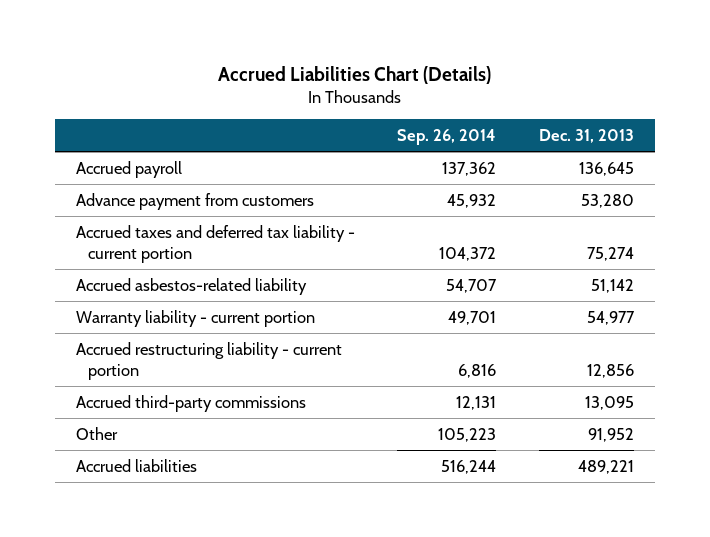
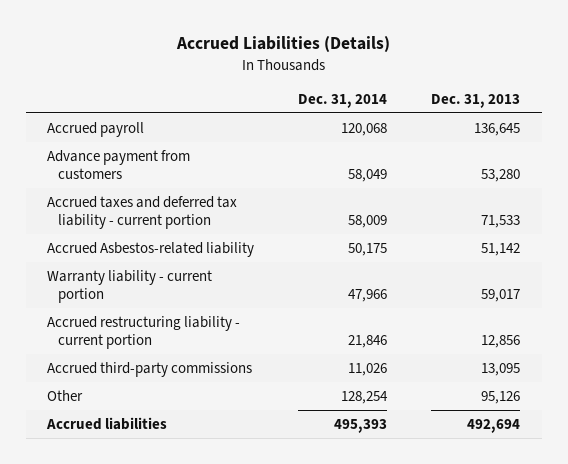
- Accrued Liabilities Chart (Details)
+ Accrued Liabilities (Details)
- | Sep. 26, 2014 | Dec. 31, 2013
+ | Dec. 31, 2014 | Dec. 31, 2013
- Accrued taxes and deferred tax liability - current portion | 104,372 | 75,274
- Accrued asbestos-related liability | 54,707 | 51,142
- Warranty liability - current portion | 49,701 | 54,977
+ Accrued taxes and deferred tax liability - current portion | 58,009 | 71,533
+ Accrued Asbestos-related liability | 50,175 | 51,142
+ Warranty liability - current portion | 47,966 | 59,017
- Other | 105,223 | 91,952
- Accrued liabilities | 516,244 | 489,221
+ Other | 128,254 | 95,126
+ Accrued liabilities | 495,393 | 492,694

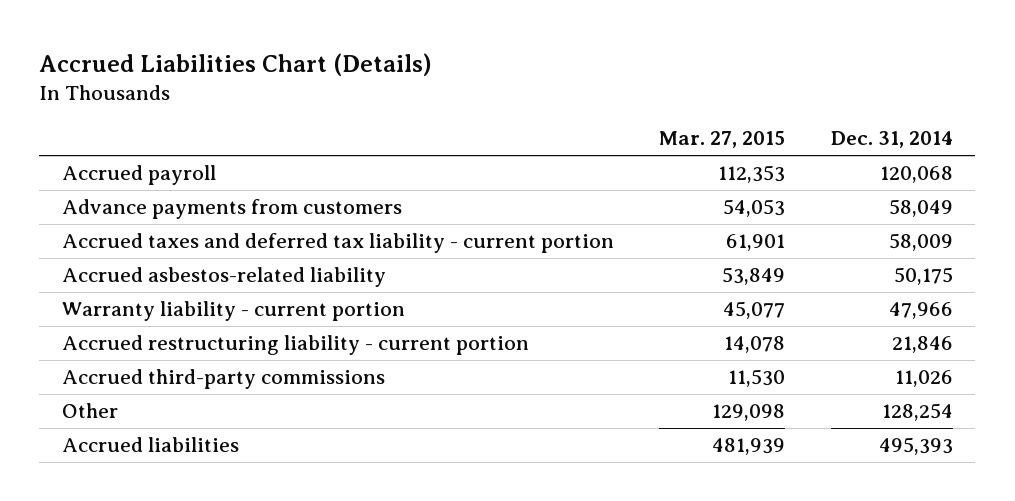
- Accrued Liabilities (Details)
+ Accrued Liabilities Chart (Details)
- | Dec. 31, 2014 | Dec. 31, 2013
+ | Mar. 27, 2015 | Dec. 31, 2014
- Advance payment from customers | 58,049 | 53,280
+ Advance payments from customers | 54,053 | 58,049
- Accrued Asbestos-related liability | 50,175 | 51,142
+ Accrued asbestos-related liability | 53,849 | 50,175

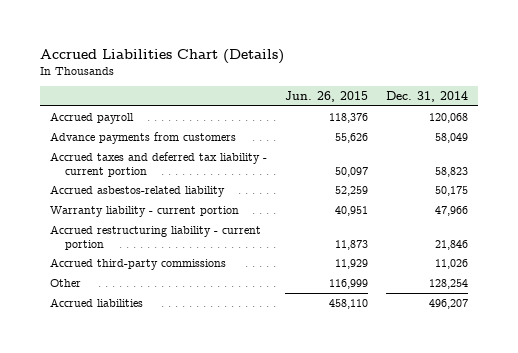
- | Mar. 27, 2015 | Dec. 31, 2014
+ | Jun. 26, 2015 | Dec. 31, 2014
- Accrued taxes and deferred tax liability - current portion | 61,901 | 58,009
+ Accrued taxes and deferred tax liability - current portion | 50,097 | 58,823
- Accrued liabilities | 481,939 | 495,393
+ Accrued liabilities | 458,110 | 496,207

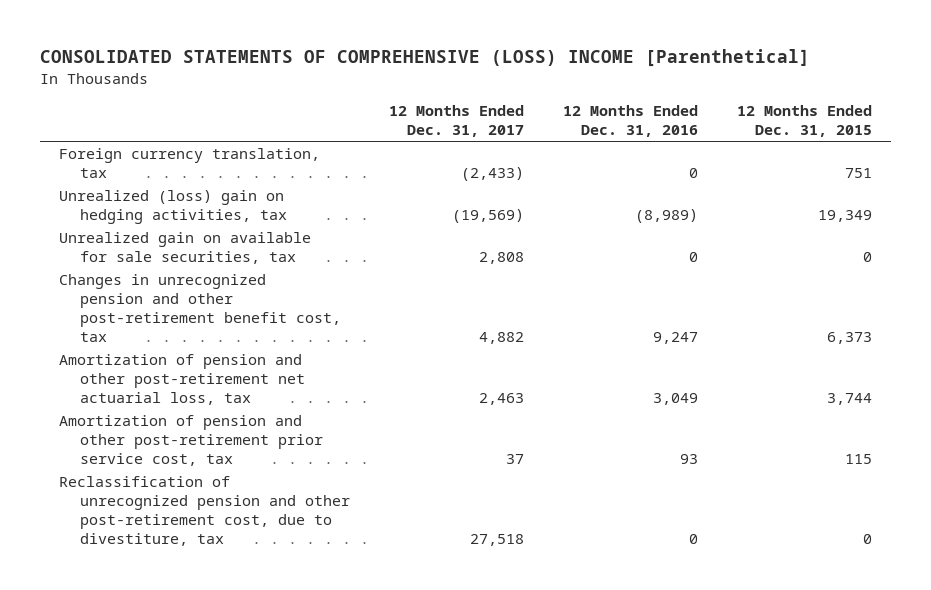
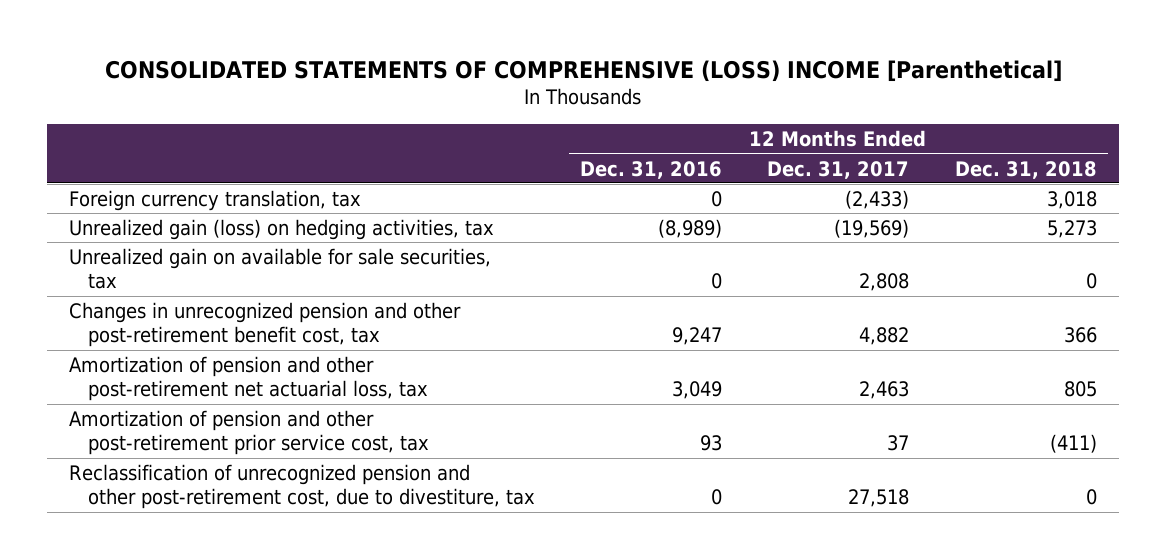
- | 12 Months Ended Dec. 31, 2017 | 12 Months Ended Dec. 31, 2016 | 12 Months Ended Dec. 31, 2015
+ | 12 Months Ended Dec. 31, 2016 | 12 Months Ended Dec. 31, 2017 | 12 Months Ended Dec. 31, 2018
- Unrealized (loss) gain on hedging activities, tax | (19,569) | (8,989) | 19,349
+ Unrealized gain (loss) on hedging activities, tax | (8,989) | (19,569) | 5,273

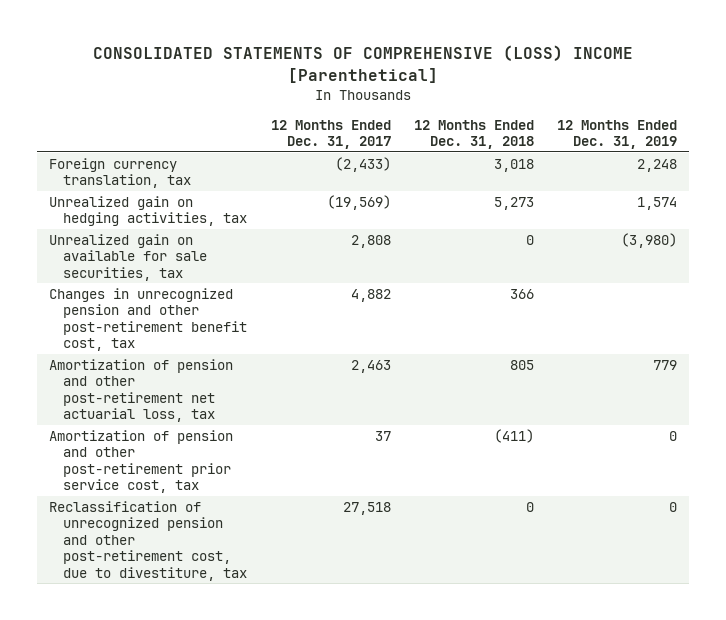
- | 12 Months Ended Dec. 31, 2016 | 12 Months Ended Dec. 31, 2017 | 12 Months Ended Dec. 31, 2018
+ | 12 Months Ended Dec. 31, 2017 | 12 Months Ended Dec. 31, 2018 | 12 Months Ended Dec. 31, 2019
- Unrealized gain (loss) on hedging activities, tax | (8,989) | (19,569) | 5,273
+ Unrealized gain on hedging activities, tax | (19,569) | 5,273 | 1,574

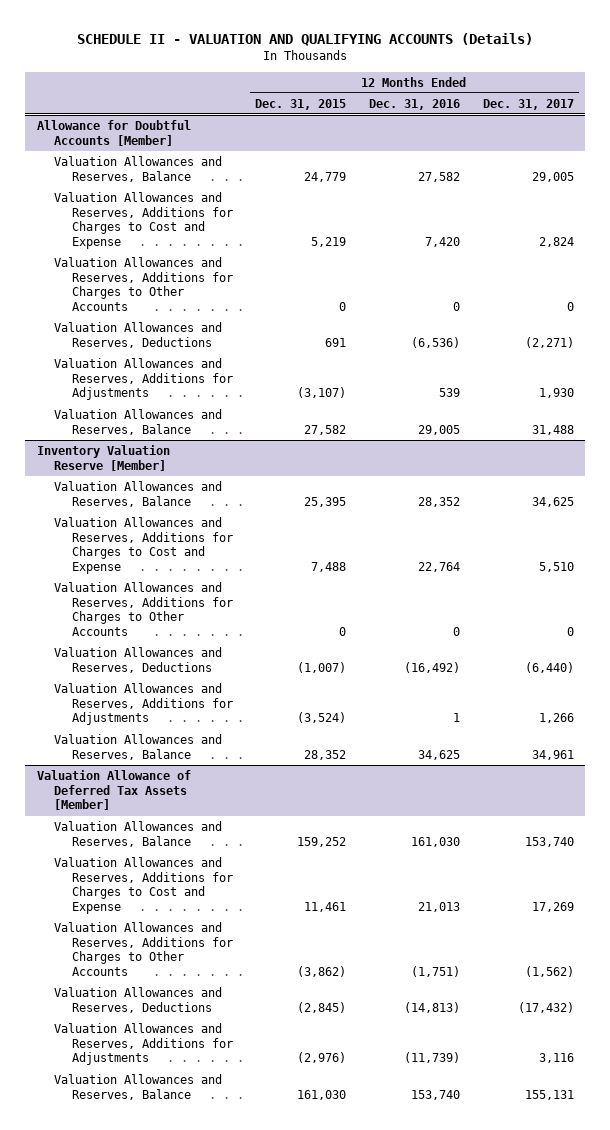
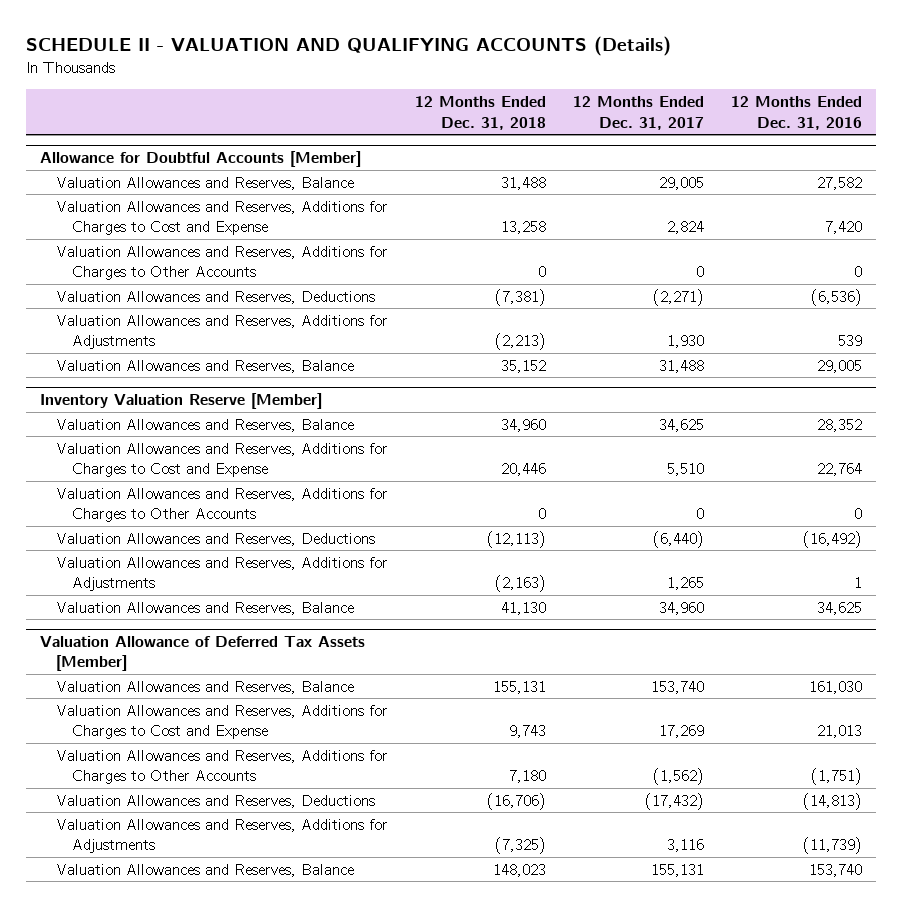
- | 12 Months Ended Dec. 31, 2015 | 12 Months Ended Dec. 31, 2016 | 12 Months Ended Dec. 31, 2017
+ | 12 Months Ended Dec. 31, 2018 | 12 Months Ended Dec. 31, 2017 | 12 Months Ended Dec. 31, 2016
@ Inventory Valuation Reserve [Member]
- Valuation Allowances and Reserves, Additions for Adjustments | (3,524) | 1 | 1,266
- Valuation Allowances and Reserves, Balance | 28,352 | 34,625 | 34,961
+ Valuation Allowances and Reserves, Additions for Adjustments | (2,163) | 1,265 | 1
+ Valuation Allowances and Reserves, Balance | 41,130 | 34,960 | 34,625

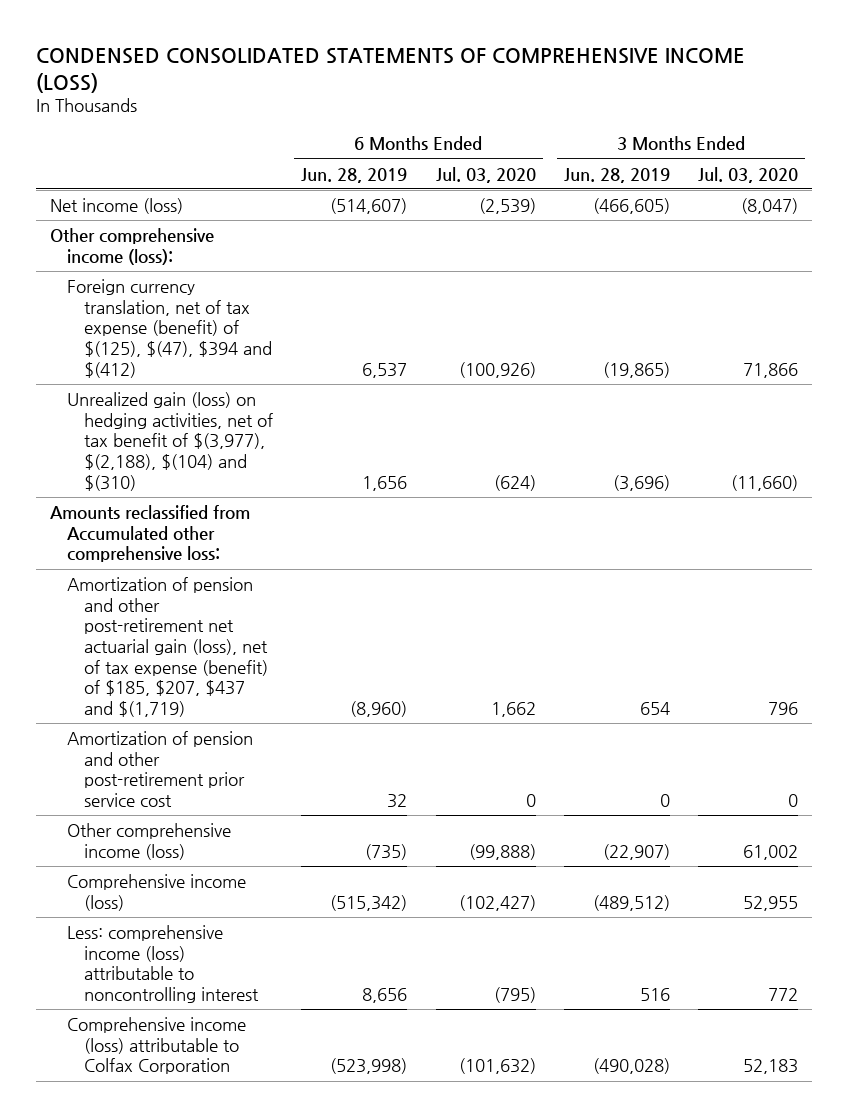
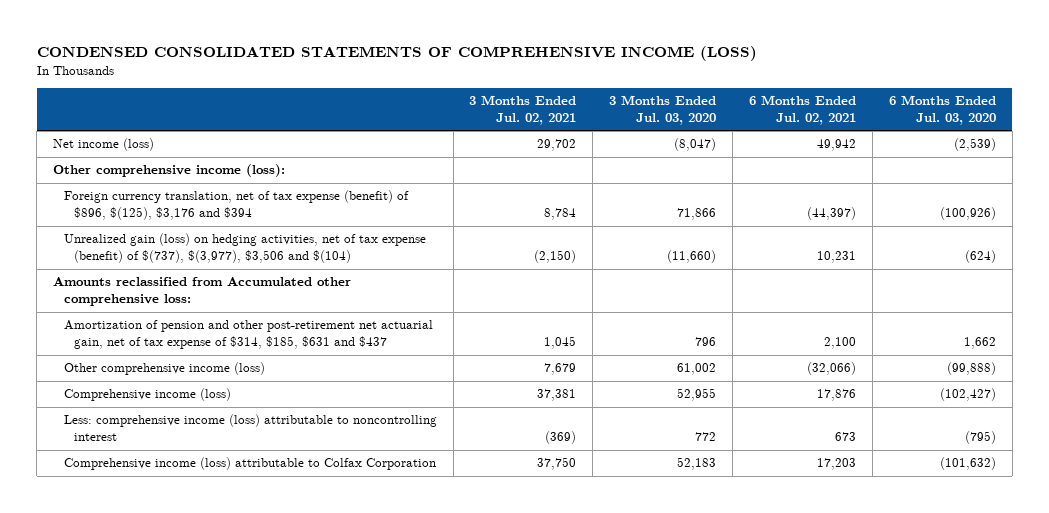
- | 6 Months Ended Jun. 28, 2019 | 6 Months Ended Jul. 03, 2020 | 3 Months Ended Jun. 28, 2019 | 3 Months Ended Jul. 03, 2020
+ | 3 Months Ended Jul. 02, 2021 | 3 Months Ended Jul. 03, 2020 | 6 Months Ended Jul. 02, 2021 | 6 Months Ended Jul. 03, 2020
- Foreign currency translation, net of tax expense (benefit) of $(125), $(47), $394 and $(412) | 6,537 | (100,926) | (19,865) | 71,866
- Unrealized gain (loss) on hedging activities, net of tax benefit of $(3,977), $(2,188), $(104) and $(310) | 1,656 | (624) | (3,696) | (11,660)
+ Foreign currency translation, net of tax expense (benefit) of $896, $(125), $3,176 and $394 | 8,784 | 71,866 | (44,397) | (100,926)
+ Unrealized gain (loss) on hedging activities, net of tax expense (benefit) of $(737), $(3,977), $3,506 and $(104) | (2,150) | (11,660) | 10,231 | (624)
- Amortization of pension and other post-retirement net actuarial gain (loss), net of tax expense (benefit) of $185, $207, $437 and $(1,719) | (8,960) | 1,662 | 654 | 796
- Amortization of pension and other post-retirement prior service cost | 32 | 0 | 0 | 0
+ Amortization of pension and other post-retirement net actuarial gain, net of tax expense of $314, $185, $631 and $437 | 1,045 | 796 | 2,100 | 1,662

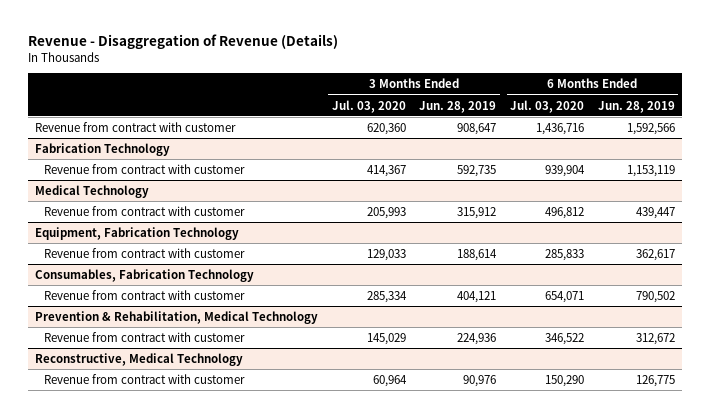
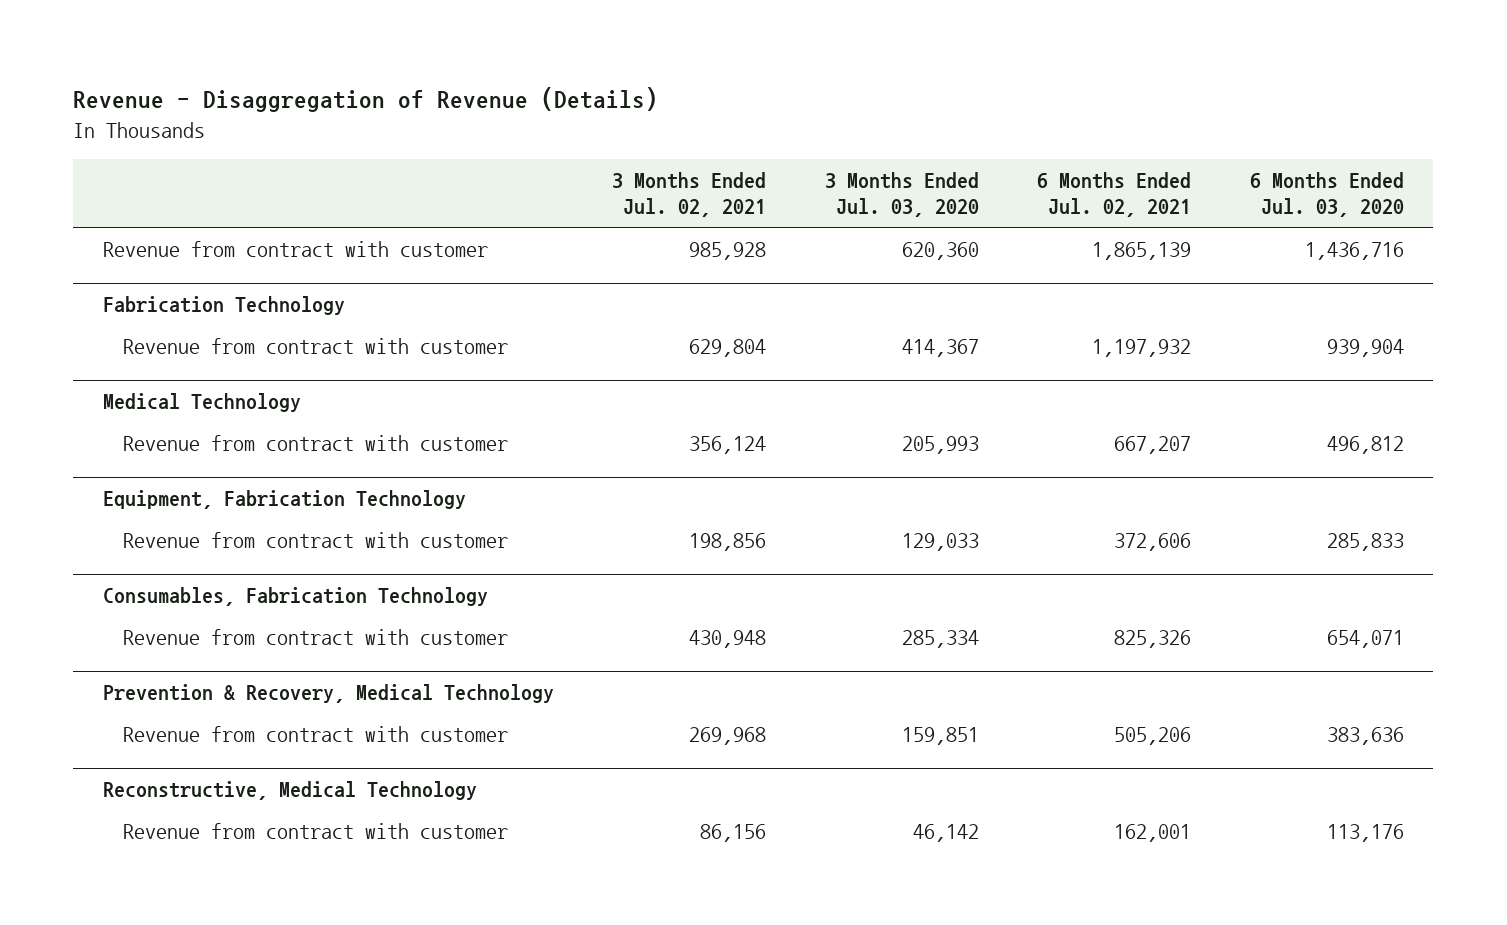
- | 3 Months Ended Jul. 03, 2020 | 3 Months Ended Jun. 28, 2019 | 6 Months Ended Jul. 03, 2020 | 6 Months Ended Jun. 28, 2019
+ | 3 Months Ended Jul. 02, 2021 | 3 Months Ended Jul. 03, 2020 | 6 Months Ended Jul. 02, 2021 | 6 Months Ended Jul. 03, 2020
- Prevention & Rehabilitation, Medical Technology
- Revenue from contract with customer | 145,029 | 224,936 | 346,522 | 312,672
+ Prevention & Recovery, Medical Technology
+ Revenue from contract with customer | 269,968 | 159,851 | 505,206 | 383,636
@ Reconstructive, Medical Technology
- Revenue from contract with customer | 60,964 | 90,976 | 150,290 | 126,775
+ Revenue from contract with customer | 86,156 | 46,142 | 162,001 | 113,176

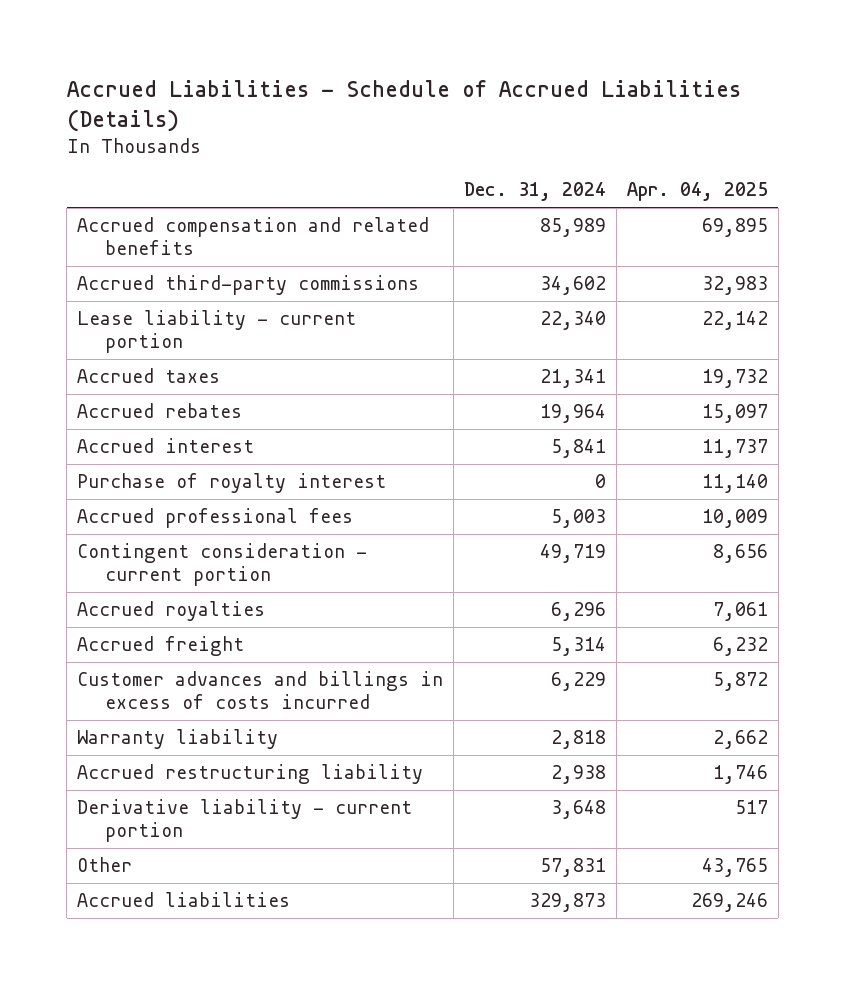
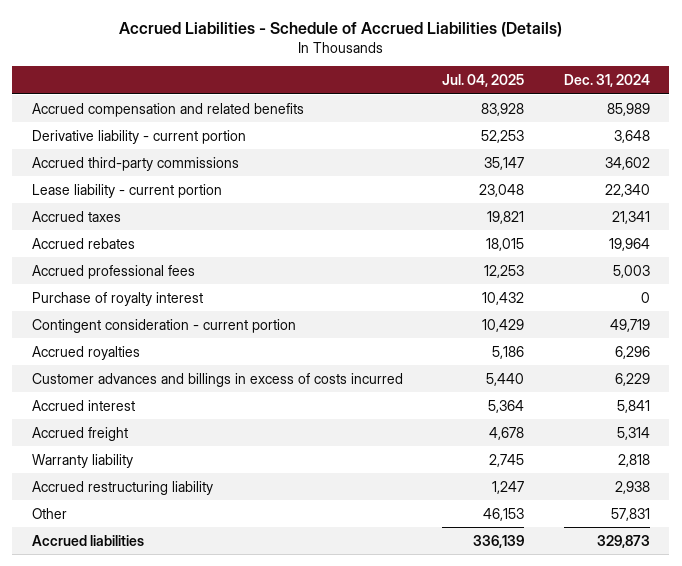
- | Dec. 31, 2024 | Apr. 04, 2025
+ | Jul. 04, 2025 | Dec. 31, 2024
moved up: Derivative liability - current portion | 52,253 | 3,648
moved down: Purchase of royalty interest | 10,432 | 0
moved down: Accrued interest | 5,364 | 5,841
moved down: Accrued freight | 4,678 | 5,314

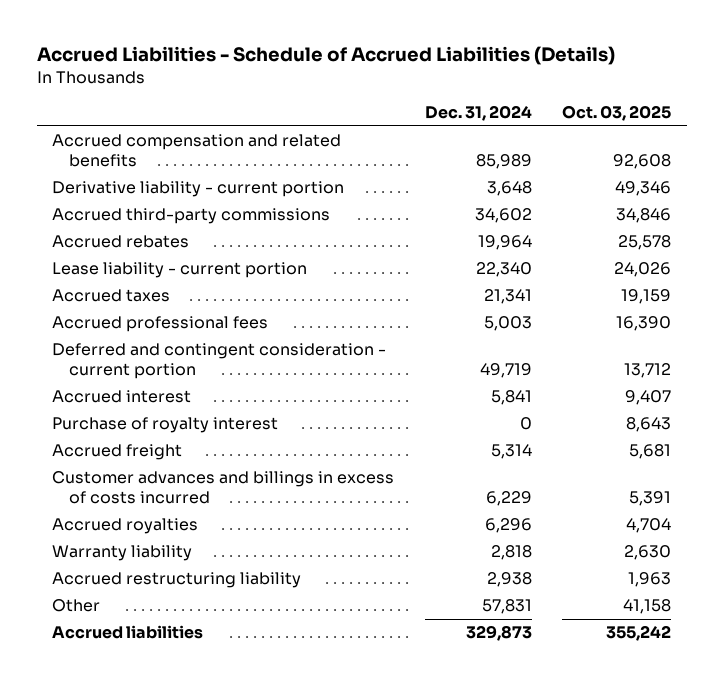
- | Jul. 04, 2025 | Dec. 31, 2024
+ | Dec. 31, 2024 | Oct. 03, 2025
moved up: Accrued rebates | 19,964 | 25,578
- Contingent consideration - current portion | 10,429 | 49,719
+ Deferred and contingent consideration - current portion | 49,719 | 13,712
moved down: Purchase of royalty interest | 0 | 8,643
moved down: Customer advances and billings in excess of costs incurred | 6,229 | 5,391
moved down: Accrued royalties | 6,296 | 4,704

